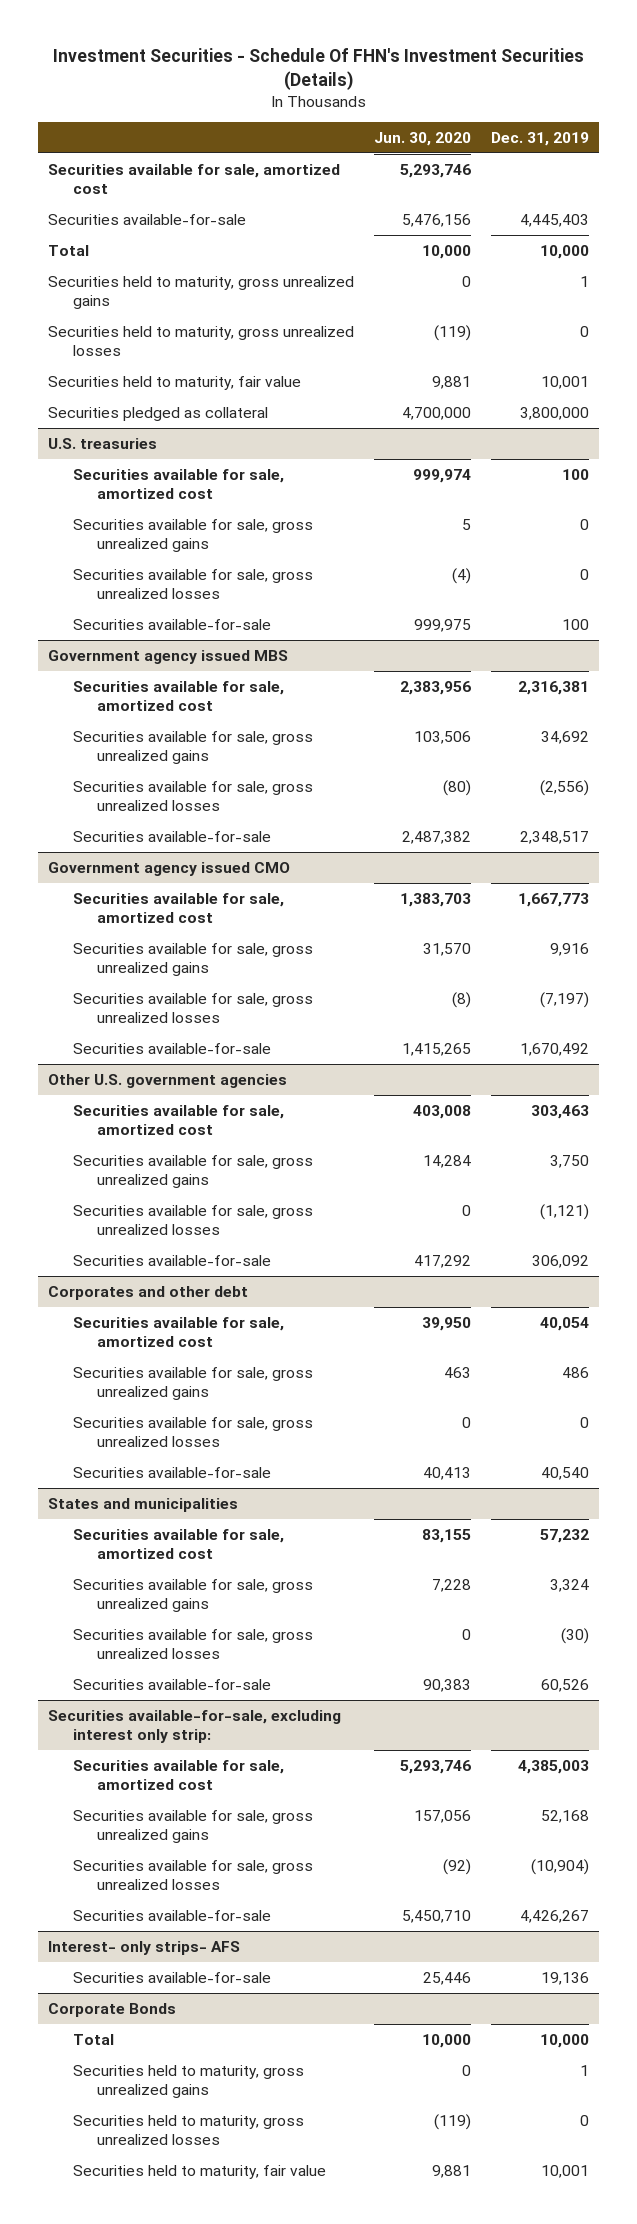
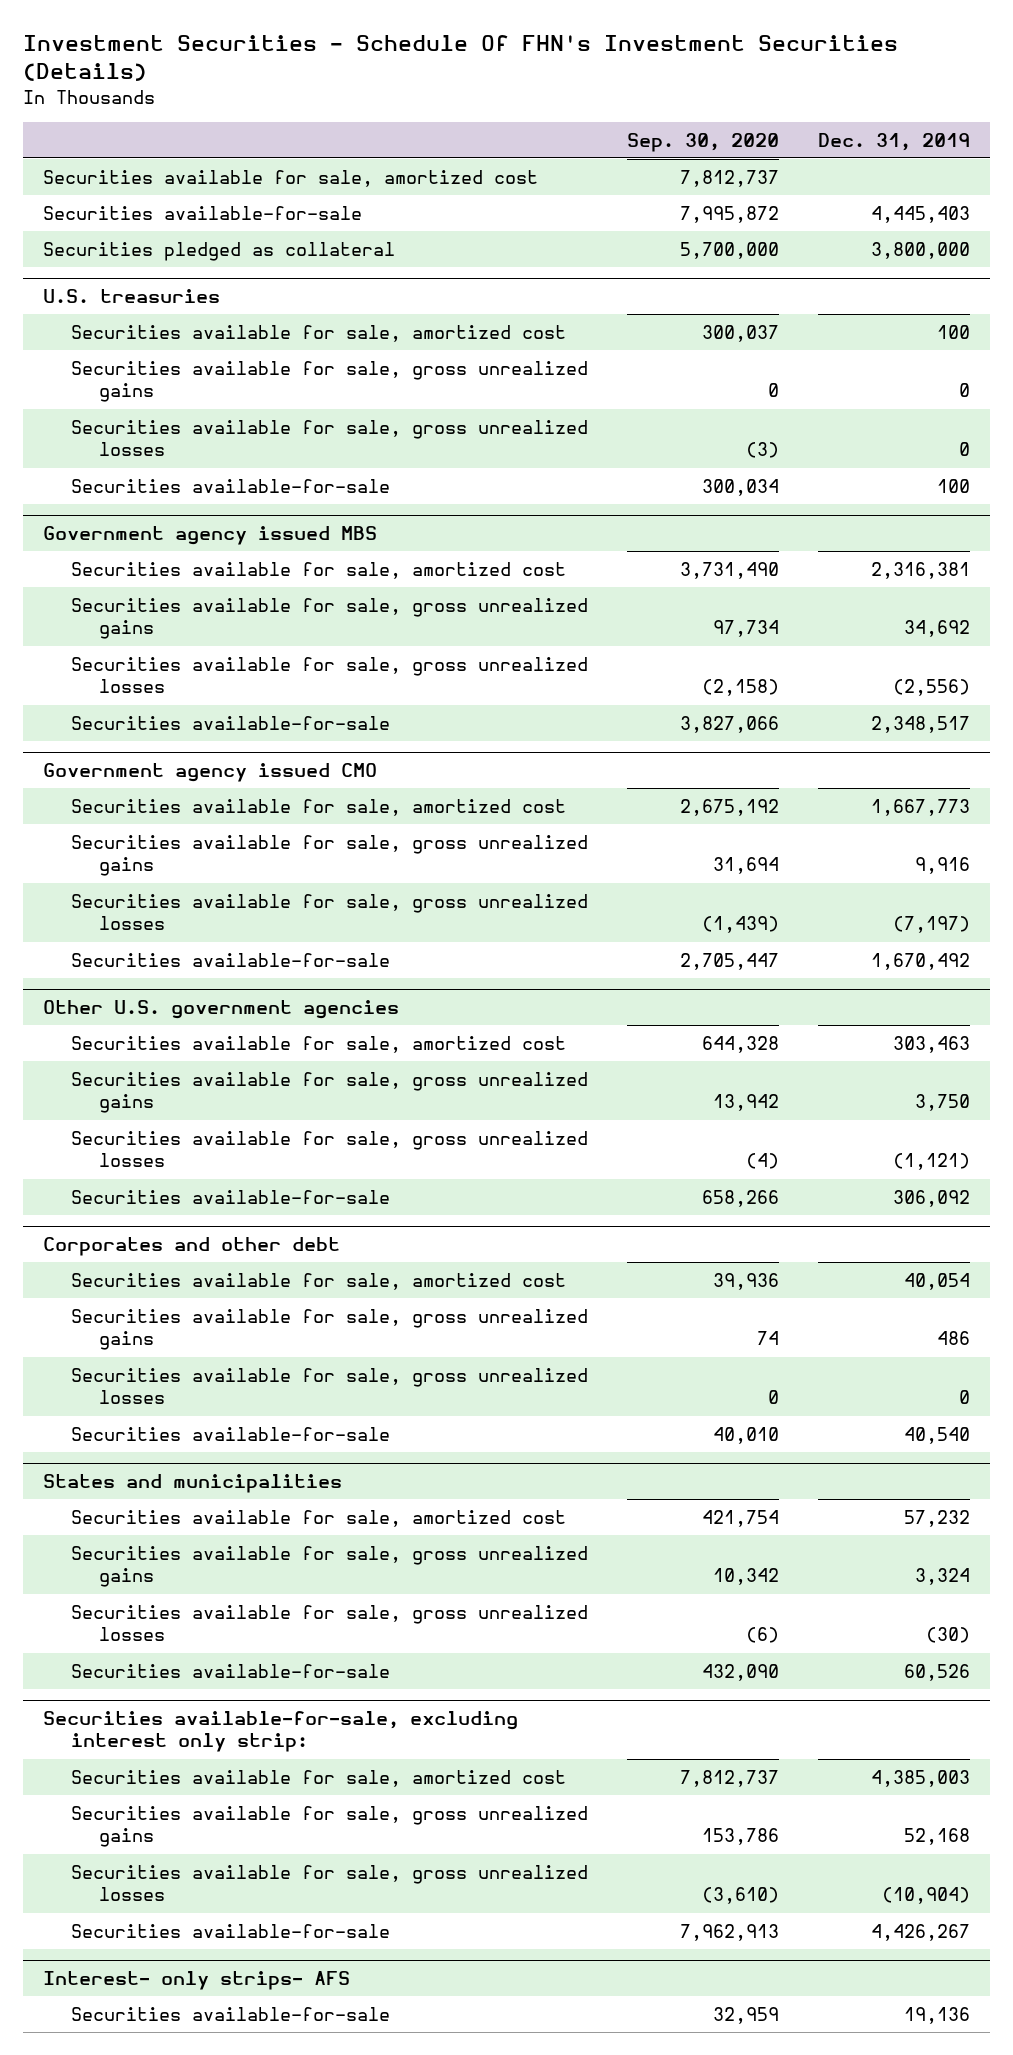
- | Jun. 30, 2020 | Dec. 31, 2019
+ | Sep. 30, 2020 | Dec. 31, 2019
- Total | 10,000 | 10,000
- Securities held to maturity, gross unrealized gains | 0 | 1
- Securities held to maturity, gross unrealized losses | (119) | 0
- Securities held to maturity, fair value | 9,881 | 10,001
- Corporate Bonds
- Total | 10,000 | 10,000
- Securities held to maturity, gross unrealized gains | 0 | 1
- Securities held to maturity, gross unrealized losses | (119) | 0
- Securities held to maturity, fair value | 9,881 | 10,001

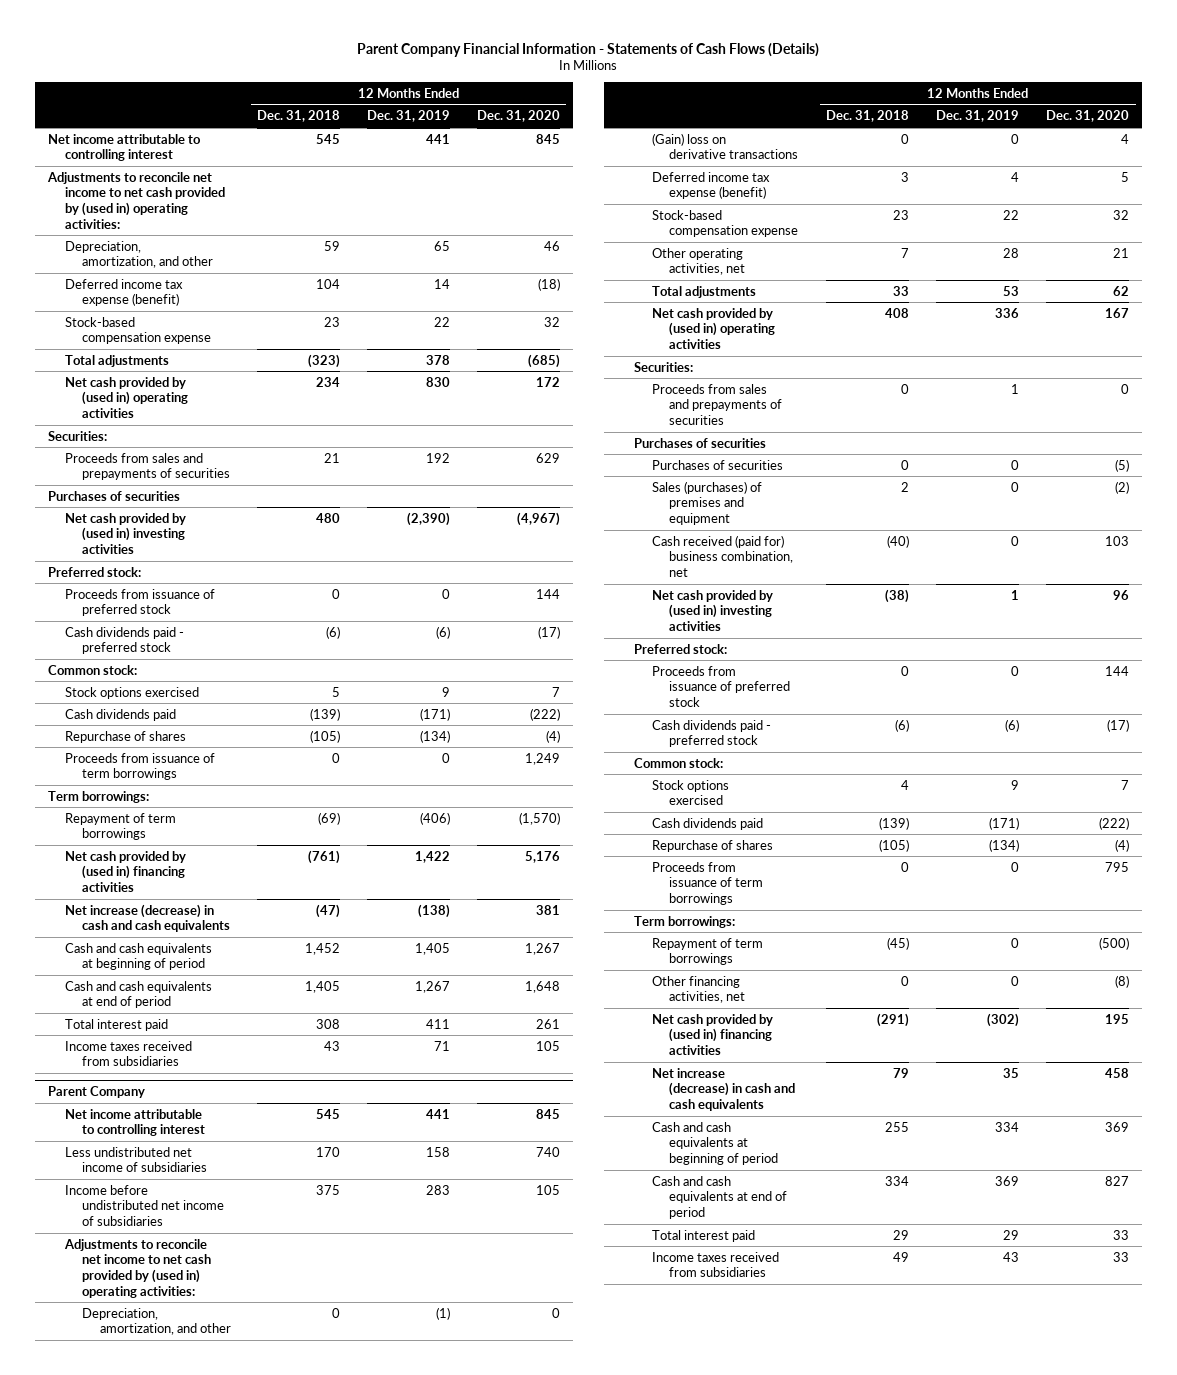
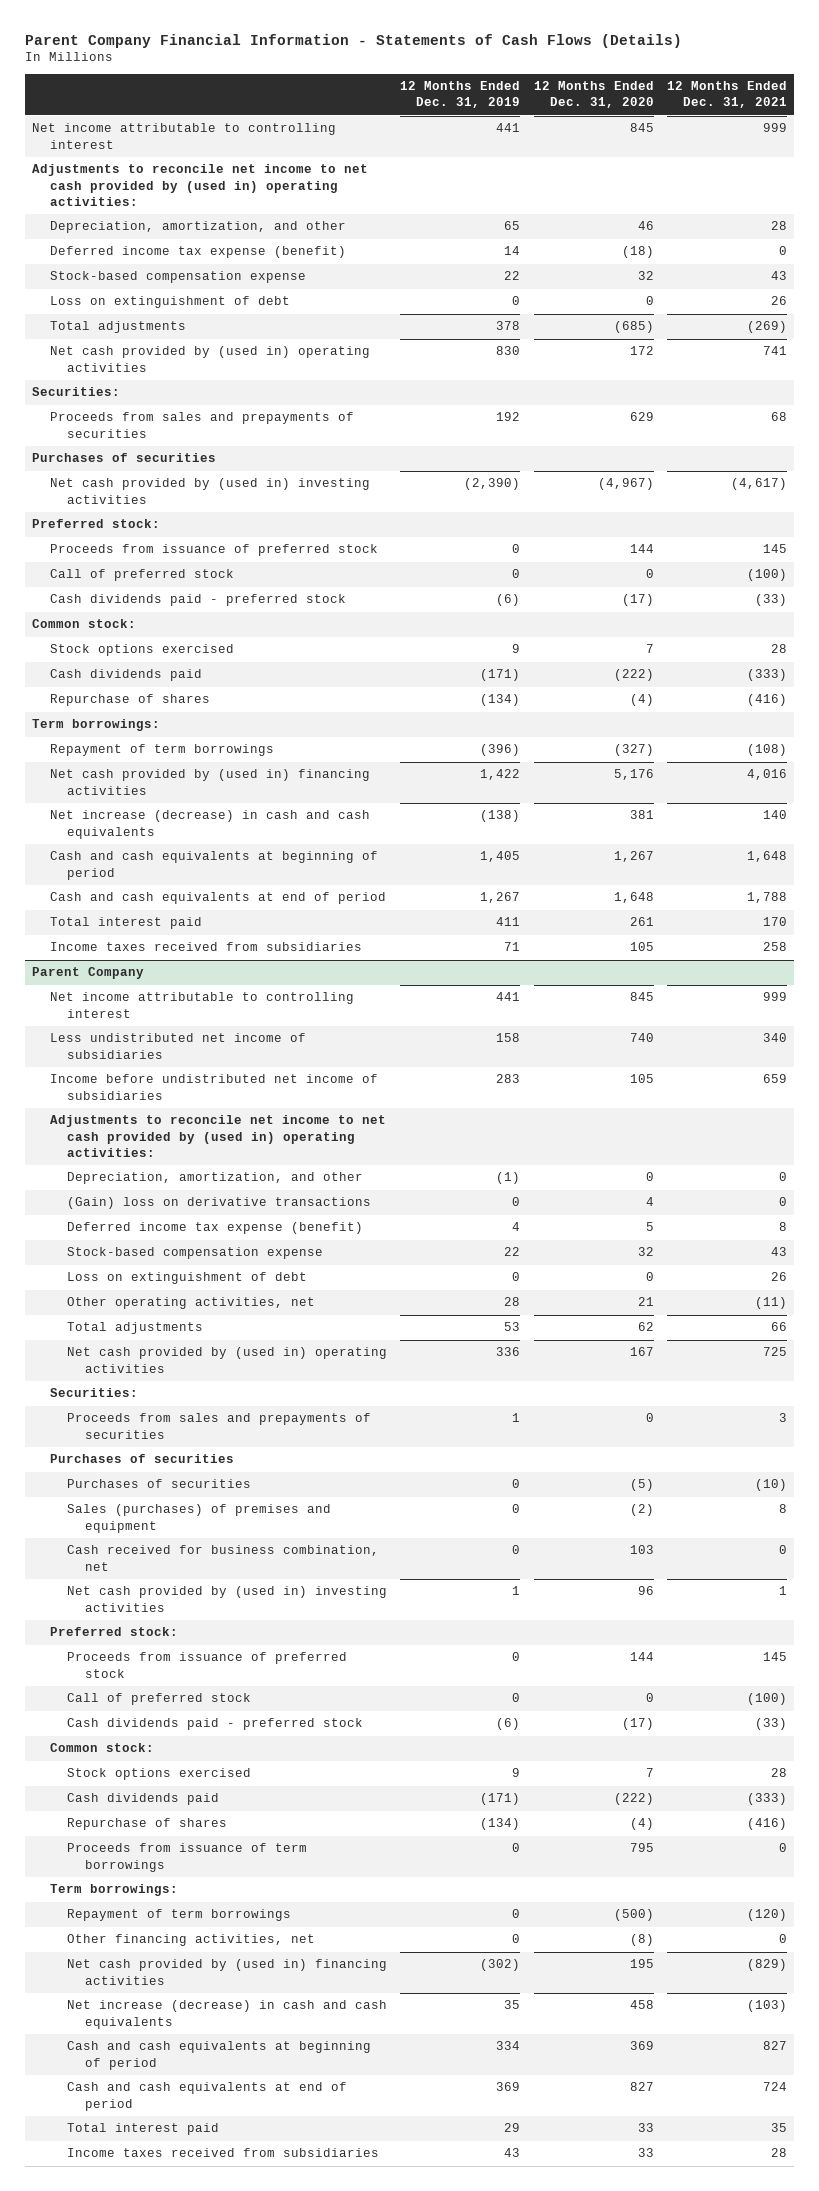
- | 12 Months Ended Dec. 31, 2018 | 12 Months Ended Dec. 31, 2019 | 12 Months Ended Dec. 31, 2020
+ | 12 Months Ended Dec. 31, 2019 | 12 Months Ended Dec. 31, 2020 | 12 Months Ended Dec. 31, 2021
+ Loss on extinguishment of debt | 0 | 0 | 26
+ Call of preferred stock | 0 | 0 | (100)
- Proceeds from issuance of term borrowings | 0 | 0 | 1,249
- Repayment of term borrowings | (69) | (406) | (1,570)
+ Repayment of term borrowings | (396) | (327) | (108)
@ Parent Company
+ Loss on extinguishment of debt | 0 | 0 | 26
- Cash received (paid for) business combination, net | (40) | 0 | 103
+ Cash received for business combination, net | 0 | 103 | 0
+ Call of preferred stock | 0 | 0 | (100)

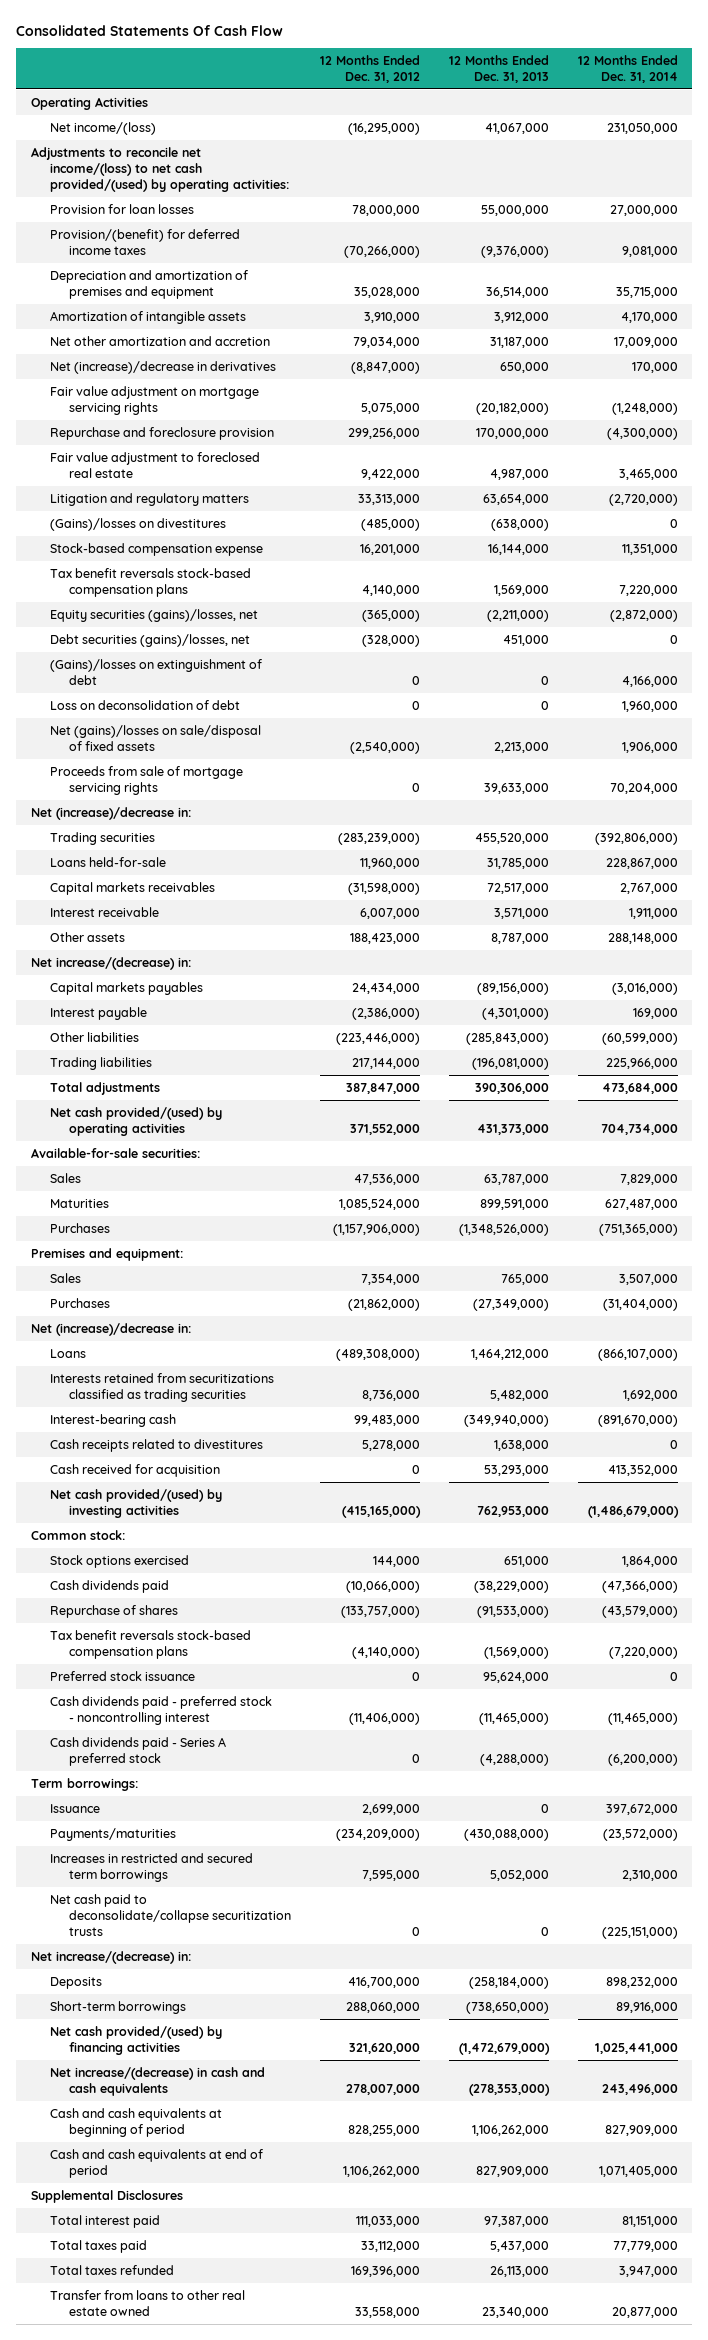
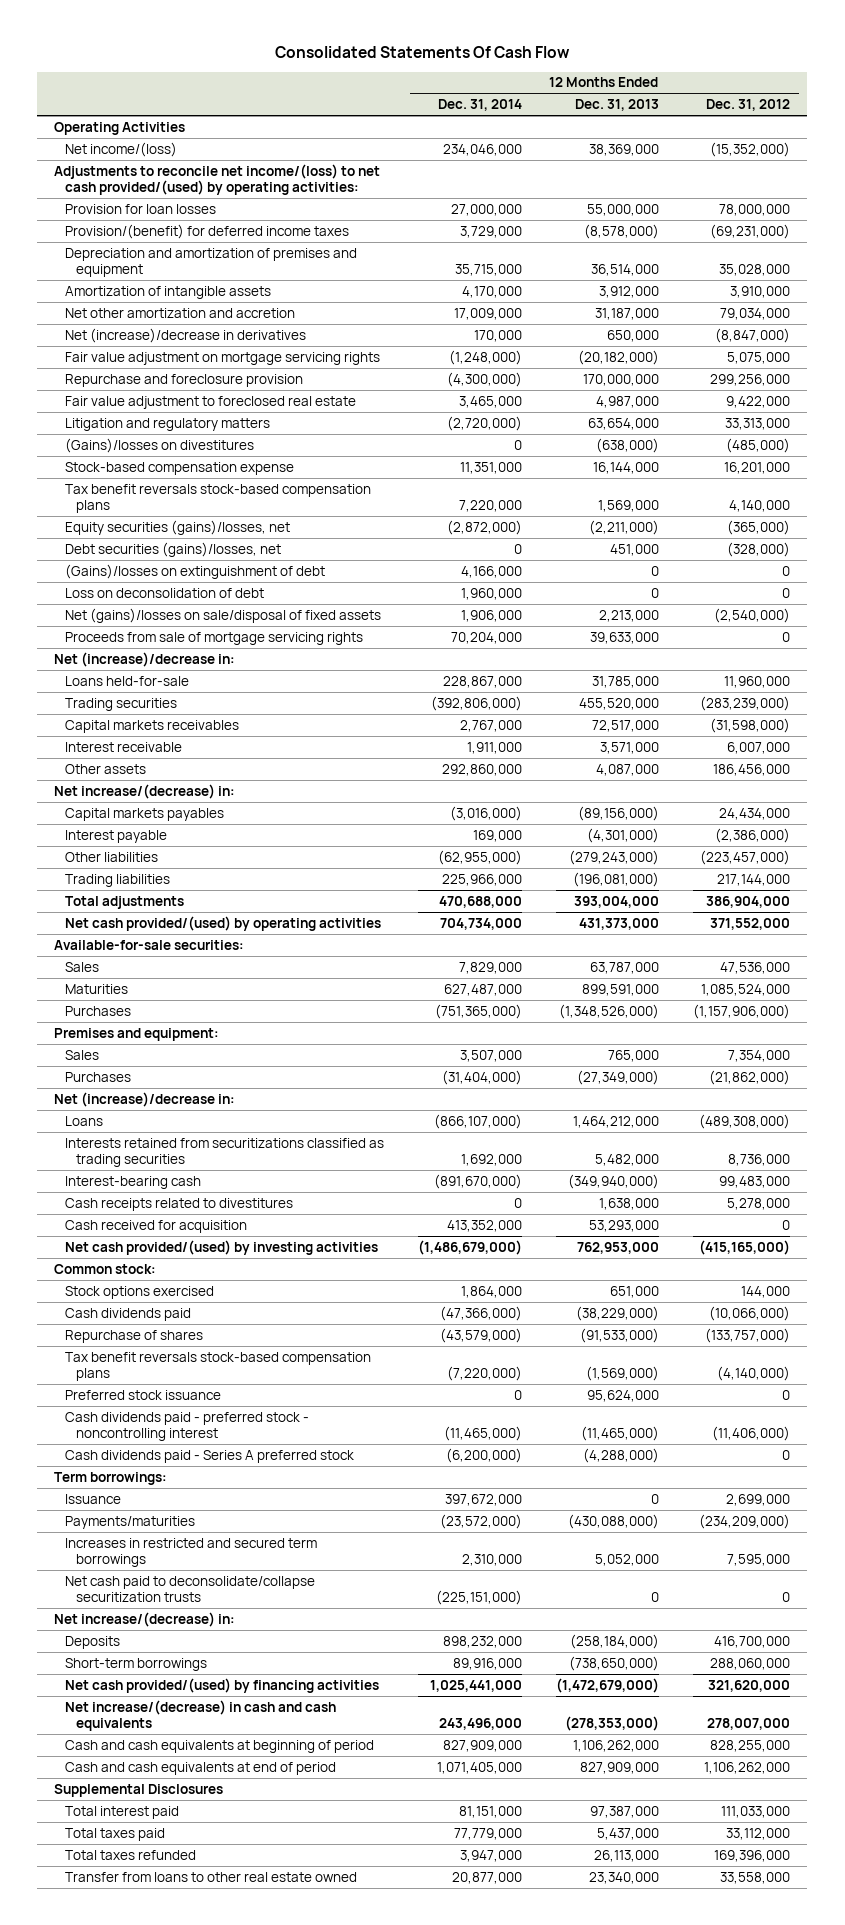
- | 12 Months Ended Dec. 31, 2012 | 12 Months Ended Dec. 31, 2013 | 12 Months Ended Dec. 31, 2014
+ | 12 Months Ended Dec. 31, 2014 | 12 Months Ended Dec. 31, 2013 | 12 Months Ended Dec. 31, 2012
- Net income/(loss) | (16,295,000) | 41,067,000 | 231,050,000
+ Net income/(loss) | 234,046,000 | 38,369,000 | (15,352,000)
- Provision/(benefit) for deferred income taxes | (70,266,000) | (9,376,000) | 9,081,000
+ Provision/(benefit) for deferred income taxes | 3,729,000 | (8,578,000) | (69,231,000)
moved down: Trading securities | (392,806,000) | 455,520,000 | (283,239,000)
- Other assets | 188,423,000 | 8,787,000 | 288,148,000
+ Other assets | 292,860,000 | 4,087,000 | 186,456,000
- Other liabilities | (223,446,000) | (285,843,000) | (60,599,000)
+ Other liabilities | (62,955,000) | (279,243,000) | (223,457,000)
- Total adjustments | 387,847,000 | 390,306,000 | 473,684,000
+ Total adjustments | 470,688,000 | 393,004,000 | 386,904,000

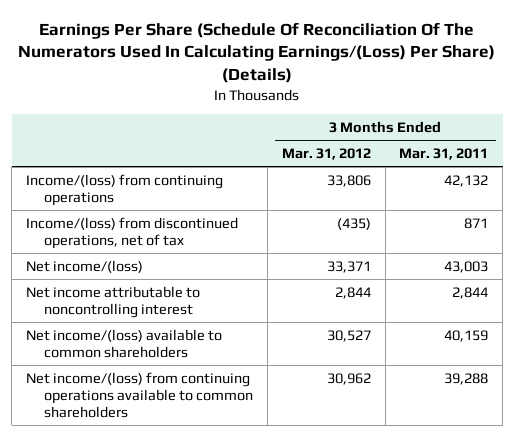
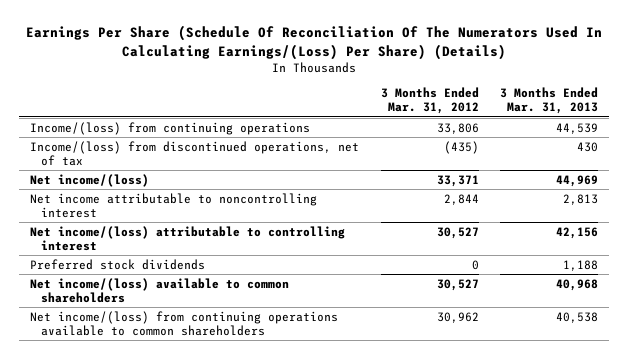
- | 3 Months Ended Mar. 31, 2012 | 3 Months Ended Mar. 31, 2011
+ | 3 Months Ended Mar. 31, 2012 | 3 Months Ended Mar. 31, 2013
+ Net income/(loss) attributable to controlling interest | 30,527 | 42,156
+ Preferred stock dividends | 0 | 1,188

